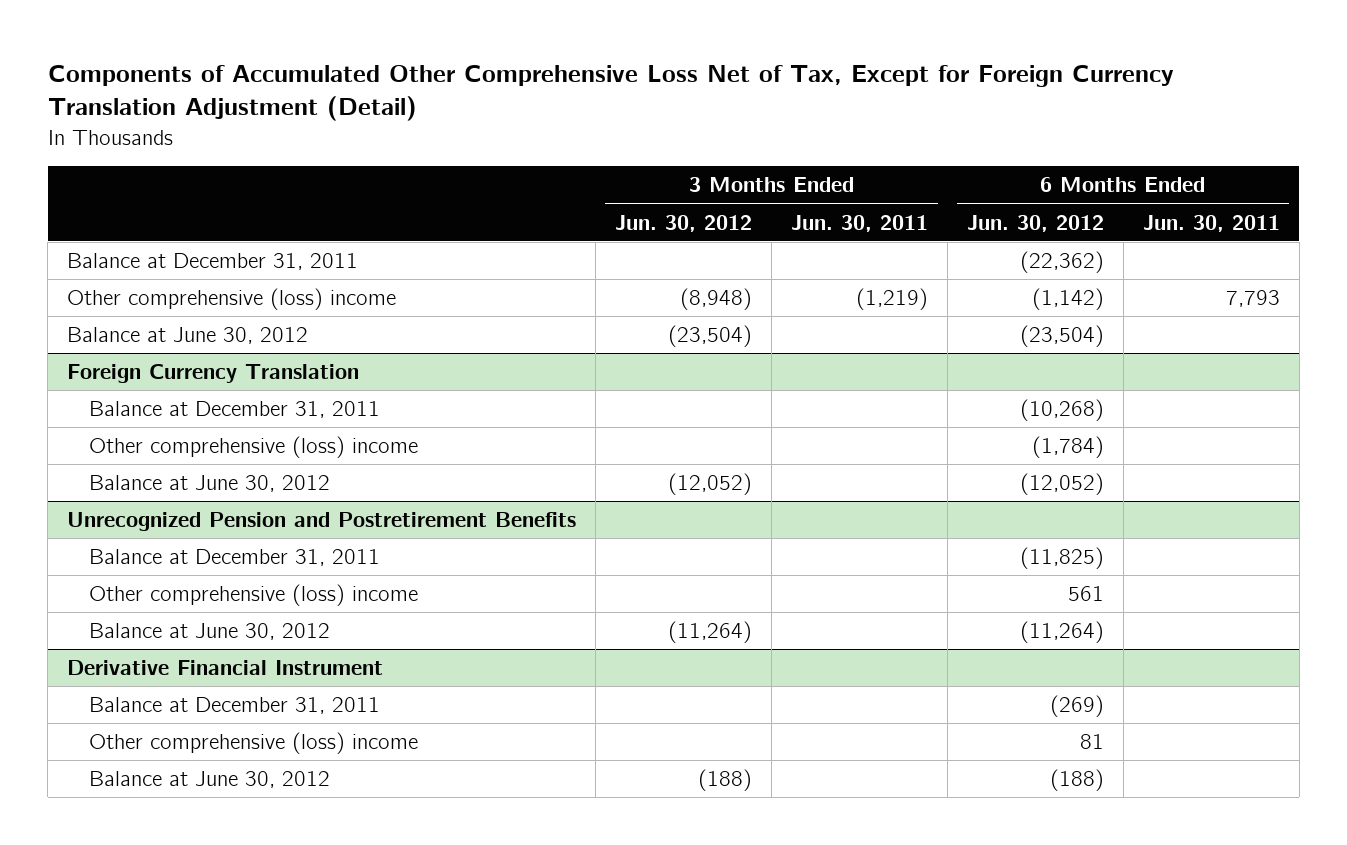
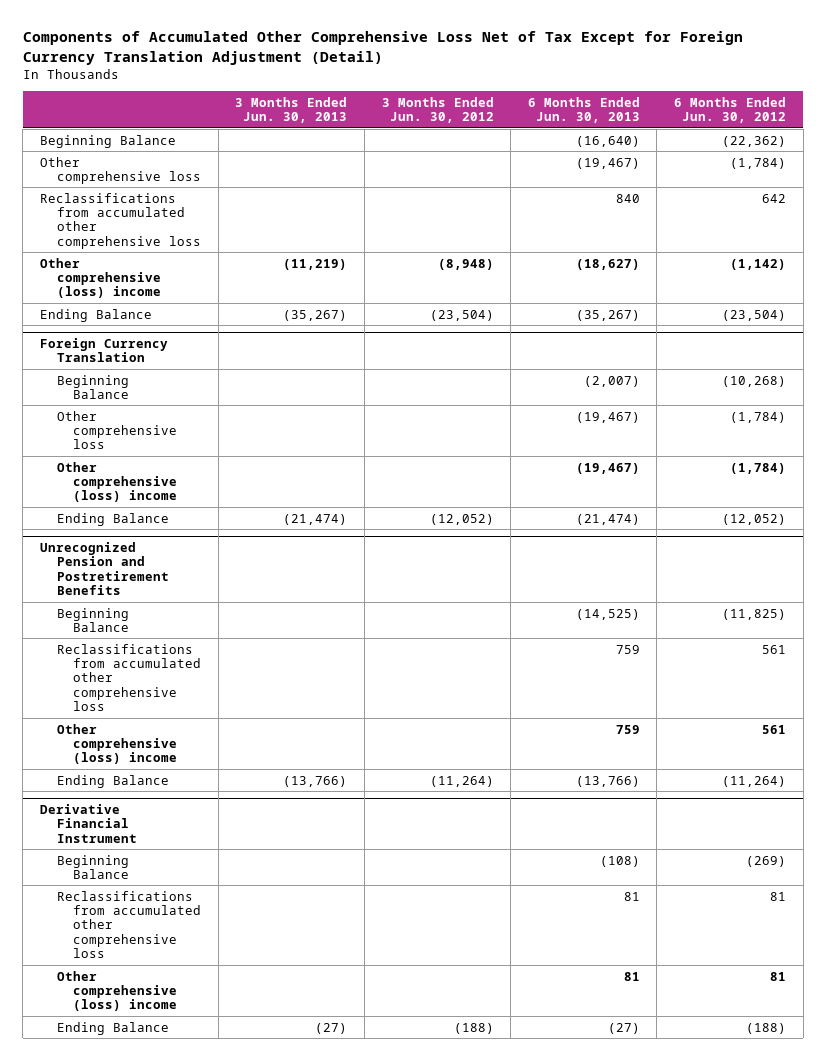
- Components of Accumulated Other Comprehensive Loss Net of Tax, Except for Foreign Currency Translation Adjustment (Detail)
+ Components of Accumulated Other Comprehensive Loss Net of Tax Except for Foreign Currency Translation Adjustment (Detail)
- | 3 Months Ended Jun. 30, 2012 | 3 Months Ended Jun. 30, 2011 | 6 Months Ended Jun. 30, 2012 | 6 Months Ended Jun. 30, 2011
+ | 3 Months Ended Jun. 30, 2013 | 3 Months Ended Jun. 30, 2012 | 6 Months Ended Jun. 30, 2013 | 6 Months Ended Jun. 30, 2012
- Balance at December 31, 2011 | | | (22,362) |
+ Beginning Balance | | | (16,640) | (22,362)
+ Other comprehensive loss | | | (19,467) | (1,784)
+ Reclassifications from accumulated other comprehensive loss | | | 840 | 642
- Balance at June 30, 2012 | (23,504) | | (23,504) |
+ Ending Balance | (35,267) | (23,504) | (35,267) | (23,504)
@ Foreign Currency Translation
- Balance at December 31, 2011 | | | (10,268) |
+ Beginning Balance | | | (2,007) | (10,268)
+ Other comprehensive loss | | | (19,467) | (1,784)
- Balance at June 30, 2012 | (12,052) | | (12,052) |
+ Ending Balance | (21,474) | (12,052) | (21,474) | (12,052)
@ Unrecognized Pension and Postretirement Benefits
- Balance at December 31, 2011 | | | (11,825) |
+ Beginning Balance | | | (14,525) | (11,825)
+ Reclassifications from accumulated other comprehensive loss | | | 759 | 561
- Balance at June 30, 2012 | (11,264) | | (11,264) |
+ Ending Balance | (13,766) | (11,264) | (13,766) | (11,264)
@ Derivative Financial Instrument
- Balance at December 31, 2011 | | | (269) |
+ Beginning Balance | | | (108) | (269)
+ Reclassifications from accumulated other comprehensive loss | | | 81 | 81
- Balance at June 30, 2012 | (188) | | (188) |
+ Ending Balance | (27) | (188) | (27) | (188)

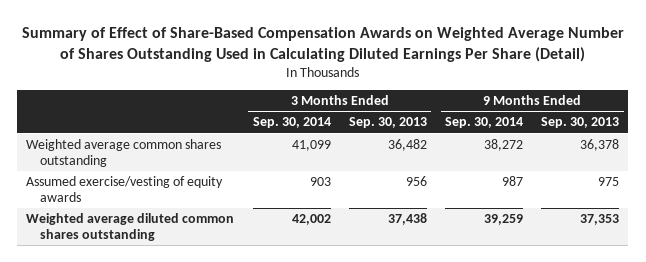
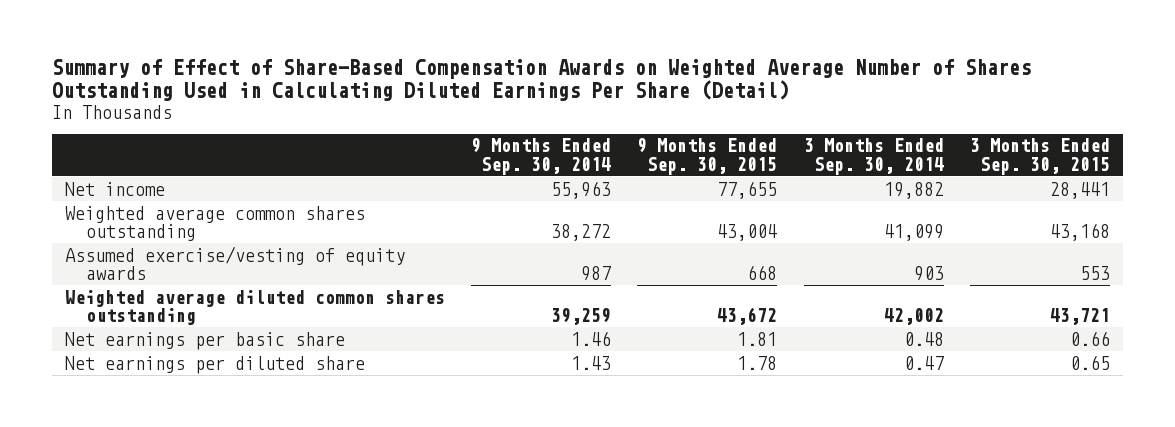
- | 3 Months Ended Sep. 30, 2014 | 3 Months Ended Sep. 30, 2013 | 9 Months Ended Sep. 30, 2014 | 9 Months Ended Sep. 30, 2013
+ | 9 Months Ended Sep. 30, 2014 | 9 Months Ended Sep. 30, 2015 | 3 Months Ended Sep. 30, 2014 | 3 Months Ended Sep. 30, 2015
+ Net income | 55,963 | 77,655 | 19,882 | 28,441
+ Net earnings per basic share | 1.46 | 1.81 | 0.48 | 0.66
+ Net earnings per diluted share | 1.43 | 1.78 | 0.47 | 0.65

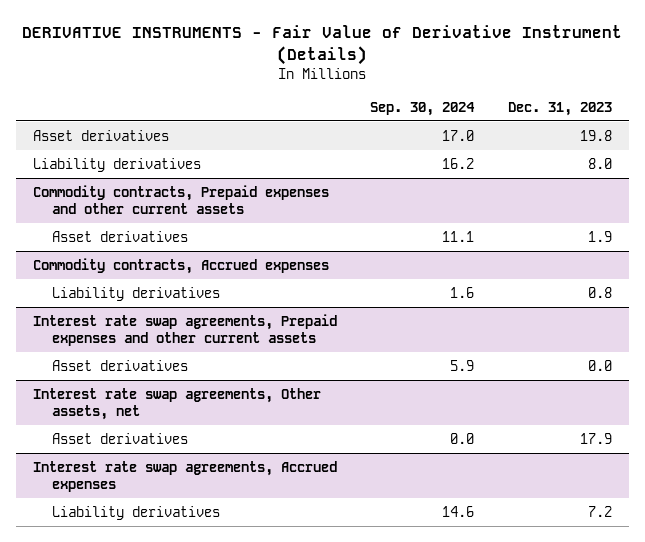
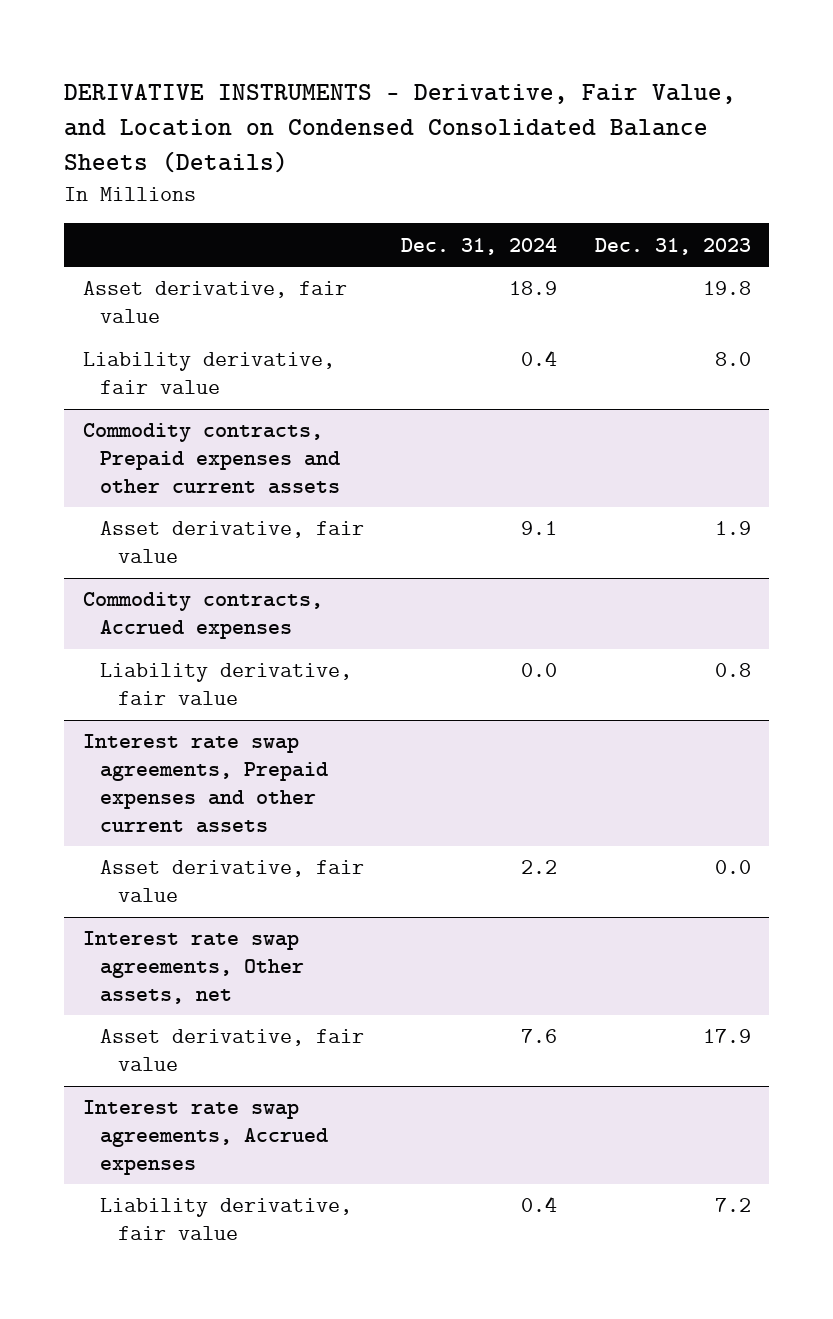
- DERIVATIVE INSTRUMENTS - Fair Value of Derivative Instrument (Details)
+ DERIVATIVE INSTRUMENTS - Derivative, Fair Value, and Location on Condensed Consolidated Balance Sheets (Details)
- | Sep. 30, 2024 | Dec. 31, 2023
+ | Dec. 31, 2024 | Dec. 31, 2023
- Asset derivatives | 17.0 | 19.8
- Liability derivatives | 16.2 | 8.0
+ Asset derivative, fair value | 18.9 | 19.8
+ Liability derivative, fair value | 0.4 | 8.0
@ Commodity contracts, Prepaid expenses and other current assets
- Asset derivatives | 11.1 | 1.9
+ Asset derivative, fair value | 9.1 | 1.9
@ Commodity contracts, Accrued expenses
- Liability derivatives | 1.6 | 0.8
+ Liability derivative, fair value | 0.0 | 0.8
@ Interest rate swap agreements, Prepaid expenses and other current assets
- Asset derivatives | 5.9 | 0.0
+ Asset derivative, fair value | 2.2 | 0.0
@ Interest rate swap agreements, Other assets, net
- Asset derivatives | 0.0 | 17.9
+ Asset derivative, fair value | 7.6 | 17.9
@ Interest rate swap agreements, Accrued expenses
- Liability derivatives | 14.6 | 7.2
+ Liability derivative, fair value | 0.4 | 7.2

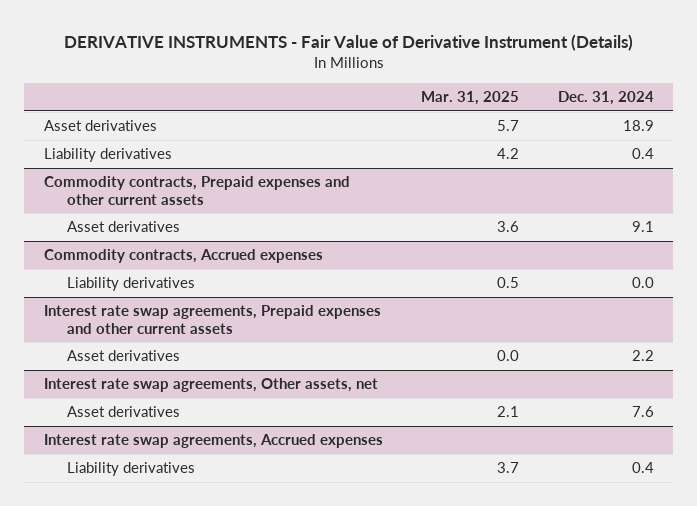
- DERIVATIVE INSTRUMENTS - Derivative, Fair Value, and Location on Condensed Consolidated Balance Sheets (Details)
+ DERIVATIVE INSTRUMENTS - Fair Value of Derivative Instrument (Details)
- | Dec. 31, 2024 | Dec. 31, 2023
+ | Mar. 31, 2025 | Dec. 31, 2024
- Asset derivative, fair value | 18.9 | 19.8
- Liability derivative, fair value | 0.4 | 8.0
+ Asset derivatives | 5.7 | 18.9
+ Liability derivatives | 4.2 | 0.4
@ Commodity contracts, Prepaid expenses and other current assets
- Asset derivative, fair value | 9.1 | 1.9
+ Asset derivatives | 3.6 | 9.1
@ Commodity contracts, Accrued expenses
- Liability derivative, fair value | 0.0 | 0.8
+ Liability derivatives | 0.5 | 0.0
@ Interest rate swap agreements, Prepaid expenses and other current assets
- Asset derivative, fair value | 2.2 | 0.0
+ Asset derivatives | 0.0 | 2.2
@ Interest rate swap agreements, Other assets, net
- Asset derivative, fair value | 7.6 | 17.9
+ Asset derivatives | 2.1 | 7.6
@ Interest rate swap agreements, Accrued expenses
- Liability derivative, fair value | 0.4 | 7.2
+ Liability derivatives | 3.7 | 0.4

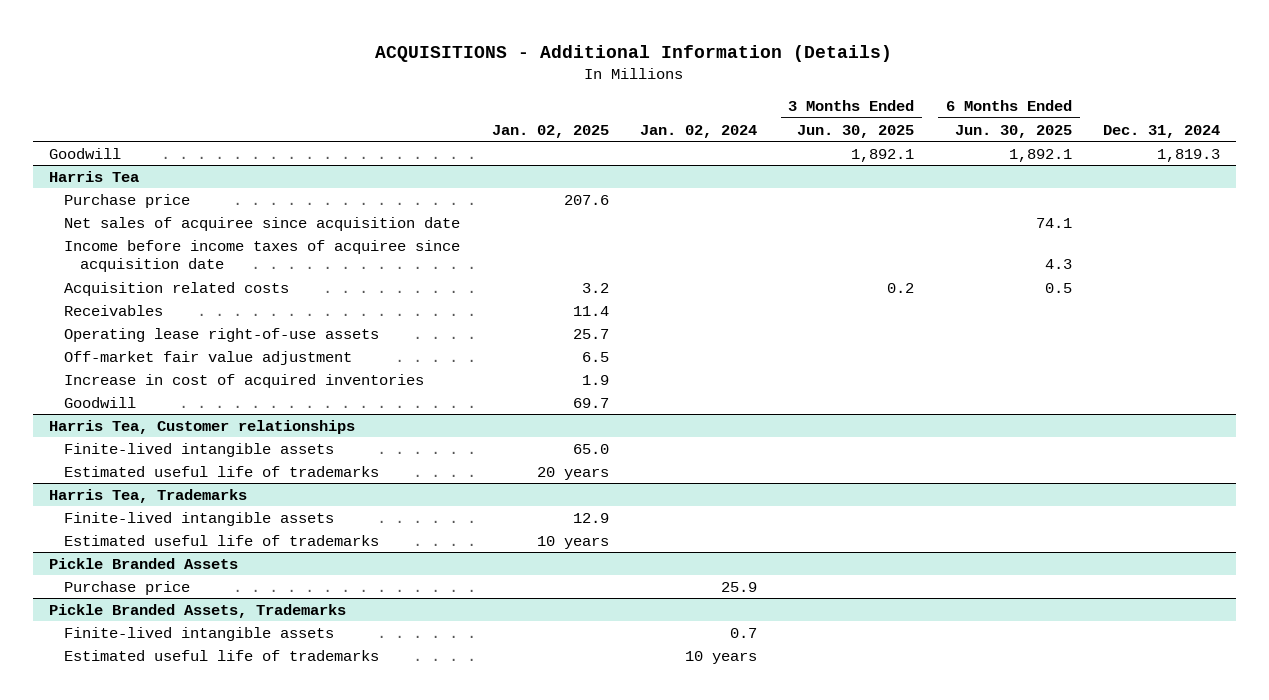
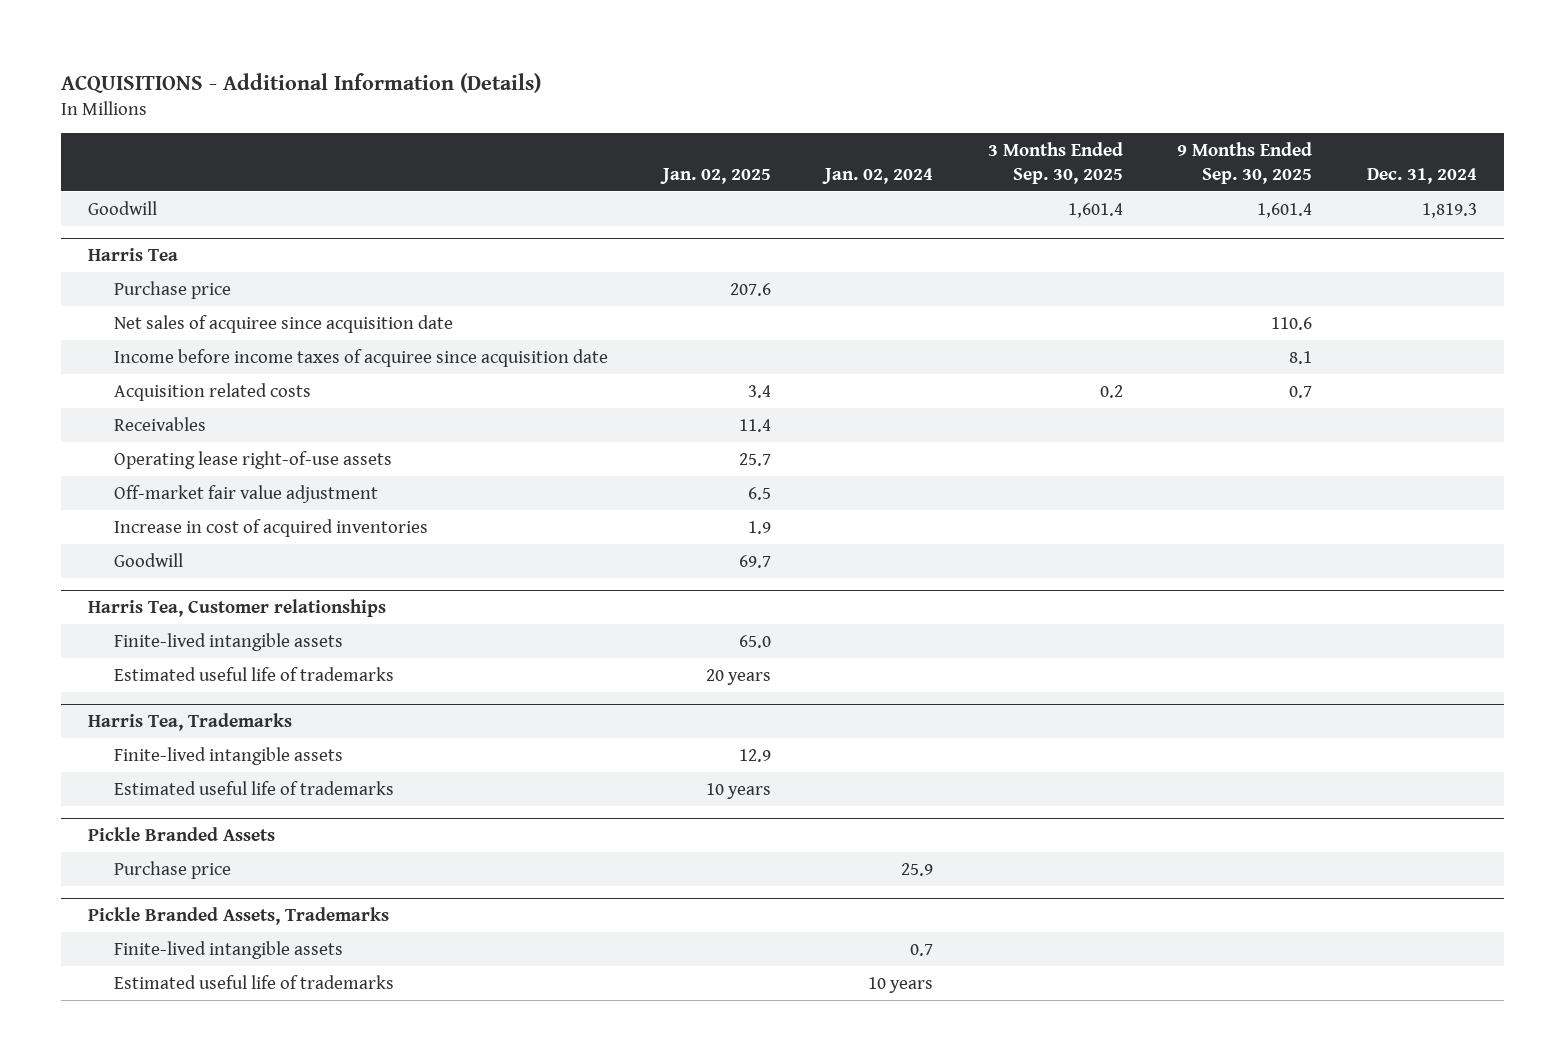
- | Jan. 02, 2025 | Jan. 02, 2024 | 3 Months Ended Jun. 30, 2025 | 6 Months Ended Jun. 30, 2025 | Dec. 31, 2024
+ | Jan. 02, 2025 | Jan. 02, 2024 | 3 Months Ended Sep. 30, 2025 | 9 Months Ended Sep. 30, 2025 | Dec. 31, 2024
@ Harris Tea
- Acquisition related costs | 3.2 | | 0.2 | 0.5 |
+ Acquisition related costs | 3.4 | | 0.2 | 0.7 |

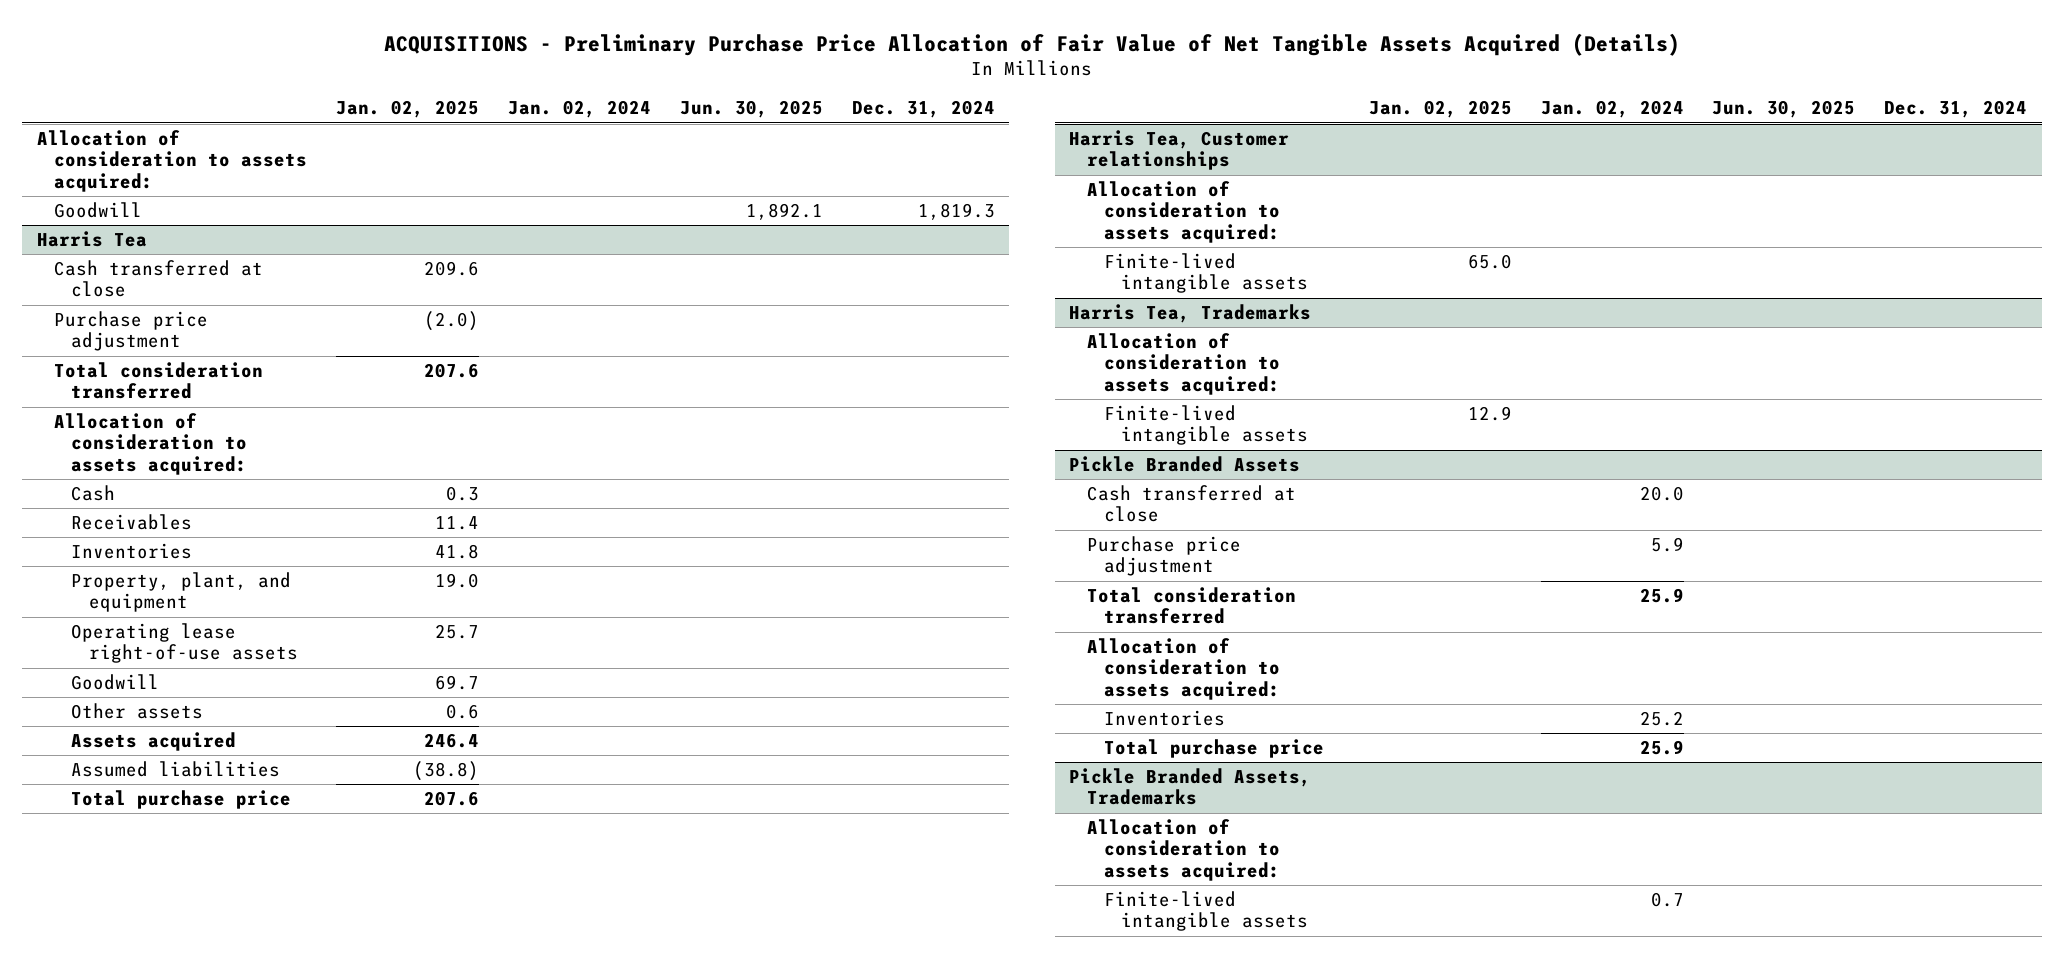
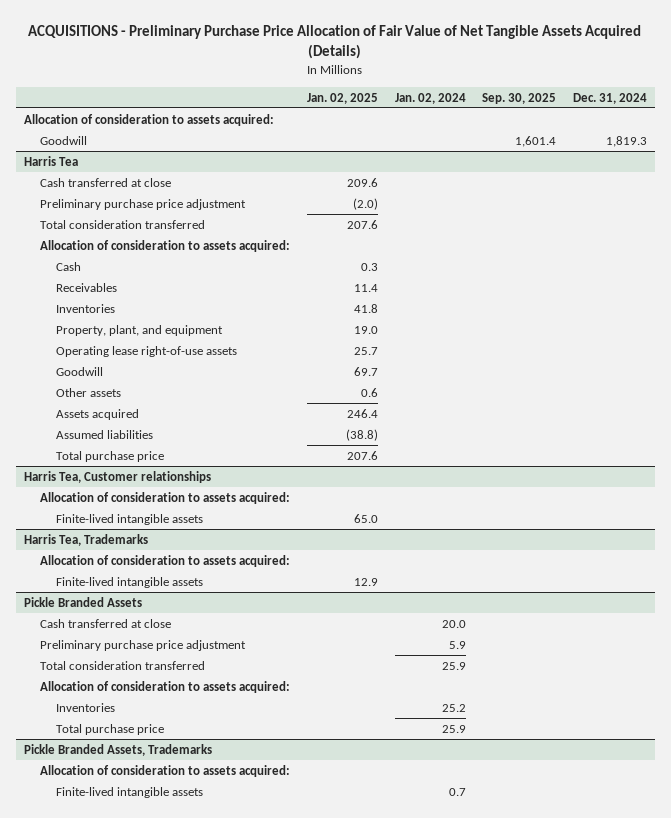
- | Jan. 02, 2025 | Jan. 02, 2024 | Jun. 30, 2025 | Dec. 31, 2024
+ | Jan. 02, 2025 | Jan. 02, 2024 | Sep. 30, 2025 | Dec. 31, 2024
@ Harris Tea
- Purchase price adjustment | (2.0) | | |
+ Preliminary purchase price adjustment | (2.0) | | |
@ Pickle Branded Assets
- Purchase price adjustment | | 5.9 | |
+ Preliminary purchase price adjustment | | 5.9 | |

